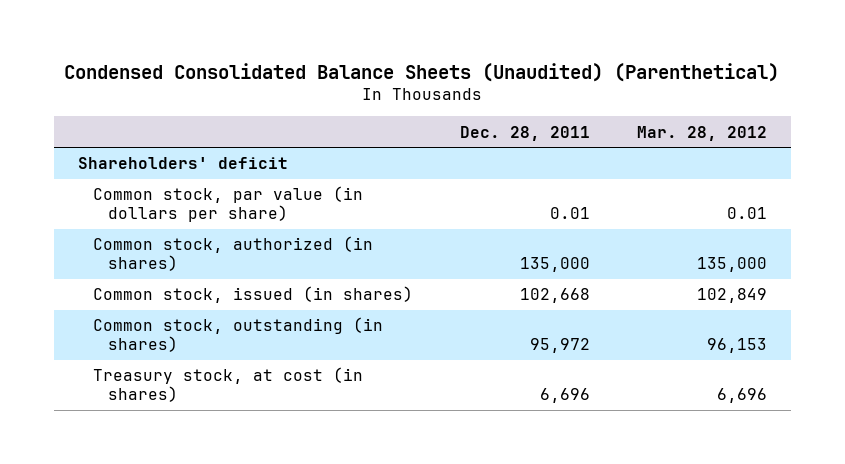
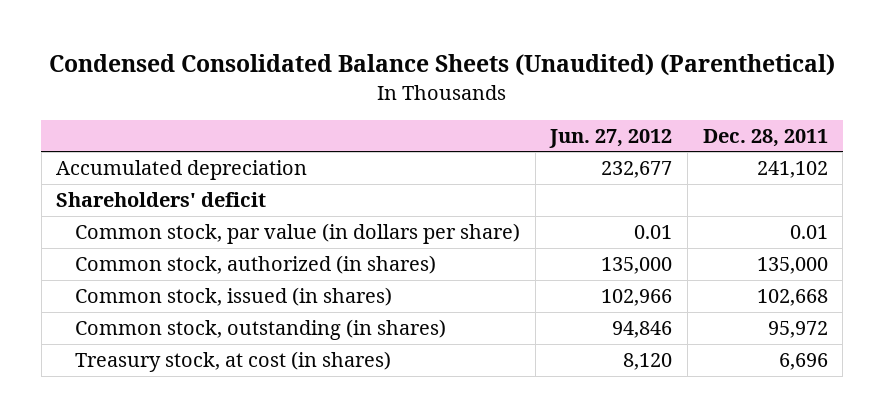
- | Dec. 28, 2011 | Mar. 28, 2012
+ | Jun. 27, 2012 | Dec. 28, 2011
+ Accumulated depreciation | 232,677 | 241,102

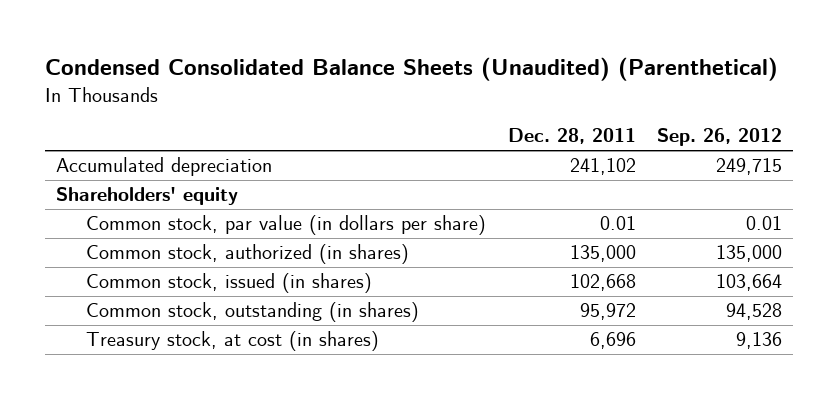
- | Jun. 27, 2012 | Dec. 28, 2011
+ | Dec. 28, 2011 | Sep. 26, 2012
- Shareholders' deficit
+ Shareholders' equity

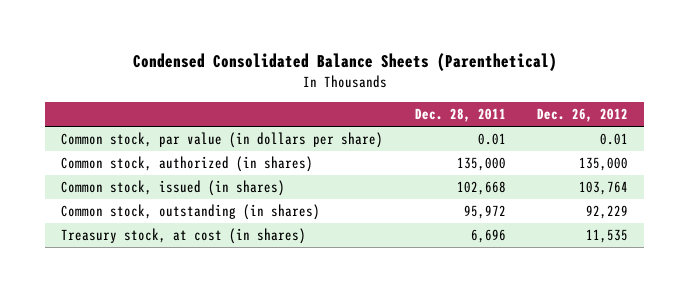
- Condensed Consolidated Balance Sheets (Unaudited) (Parenthetical)
+ Condensed Consolidated Balance Sheets (Parenthetical)
- | Dec. 28, 2011 | Sep. 26, 2012
+ | Dec. 28, 2011 | Dec. 26, 2012
- Accumulated depreciation | 241,102 | 249,715
- Shareholders' equity

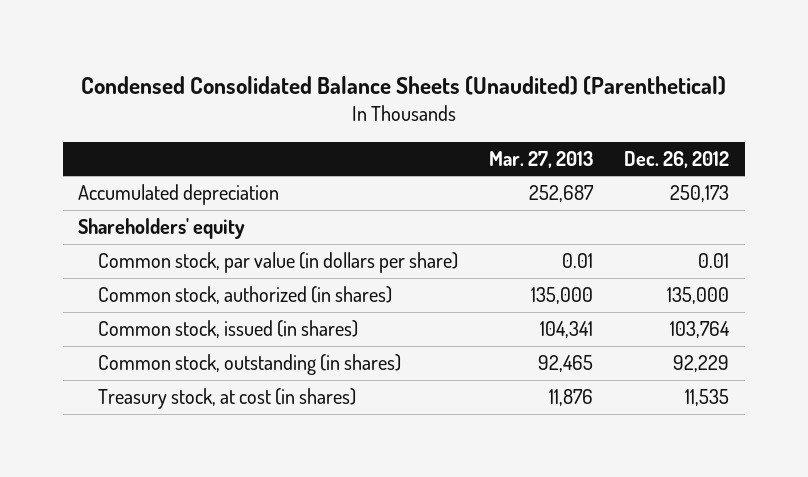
- Condensed Consolidated Balance Sheets (Parenthetical)
+ Condensed Consolidated Balance Sheets (Unaudited) (Parenthetical)
- | Dec. 28, 2011 | Dec. 26, 2012
+ | Mar. 27, 2013 | Dec. 26, 2012
+ Accumulated depreciation | 252,687 | 250,173
+ Shareholders' equity

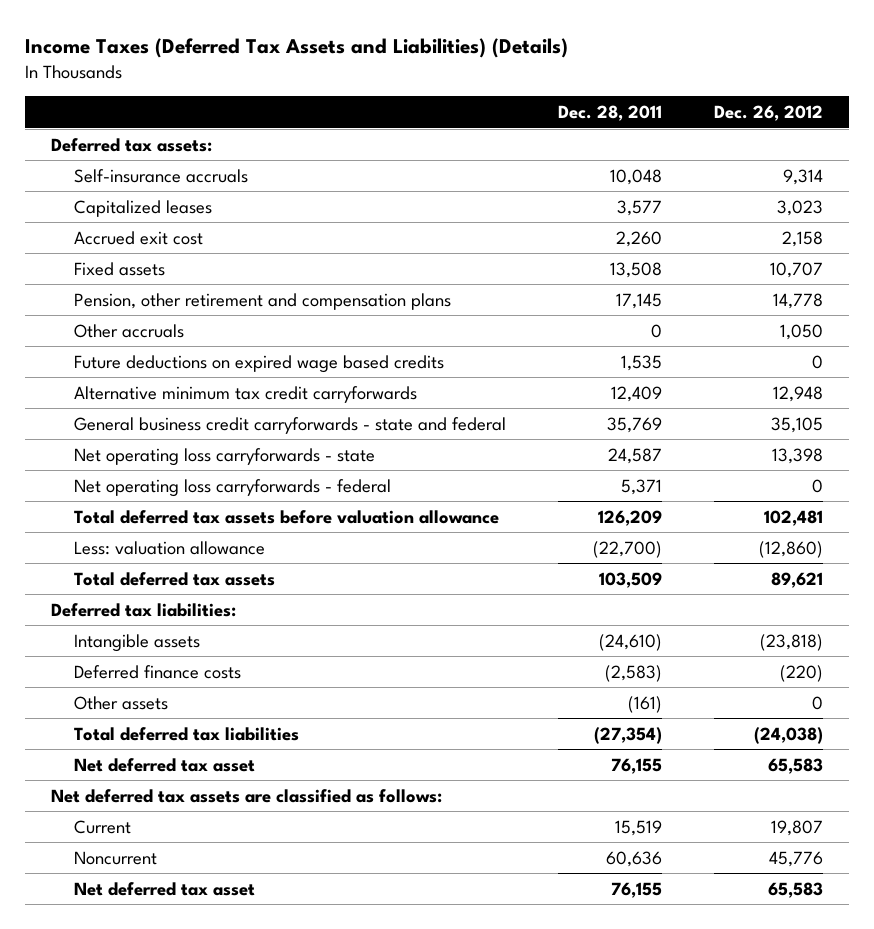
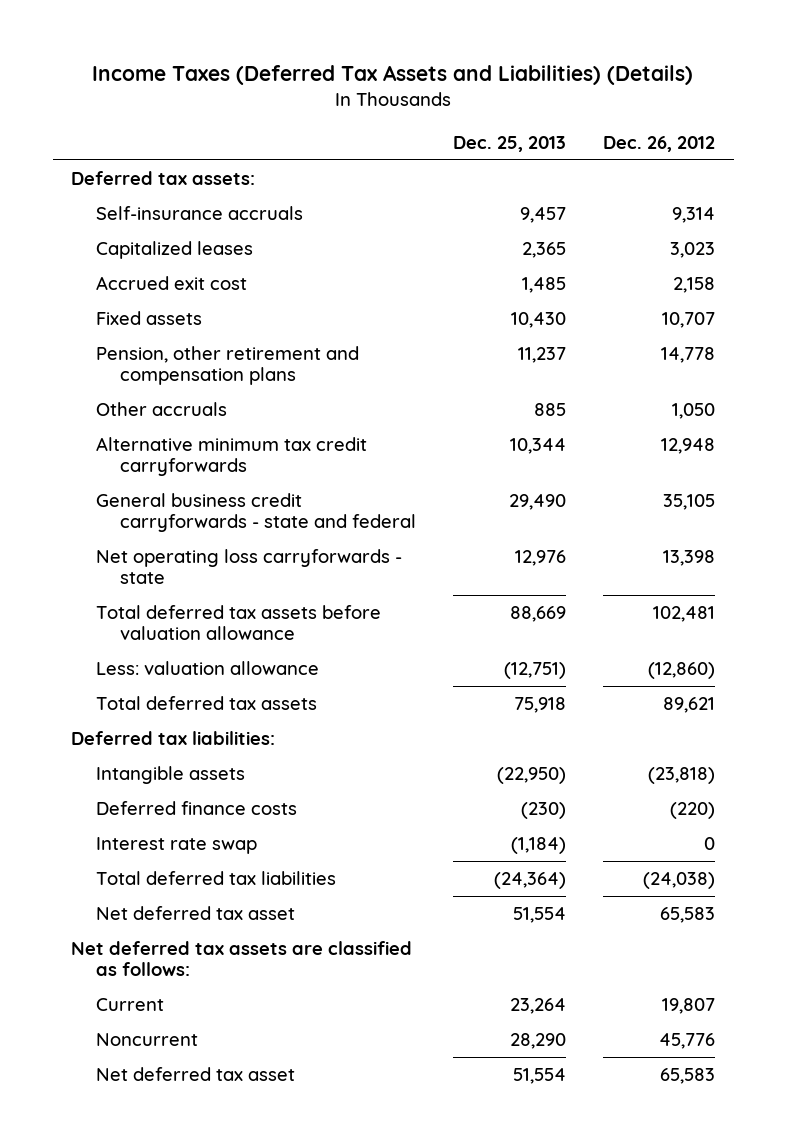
- | Dec. 28, 2011 | Dec. 26, 2012
+ | Dec. 25, 2013 | Dec. 26, 2012
- Future deductions on expired wage based credits | 1,535 | 0
- Net operating loss carryforwards - federal | 5,371 | 0
- Other assets | (161) | 0
+ Interest rate swap | (1,184) | 0

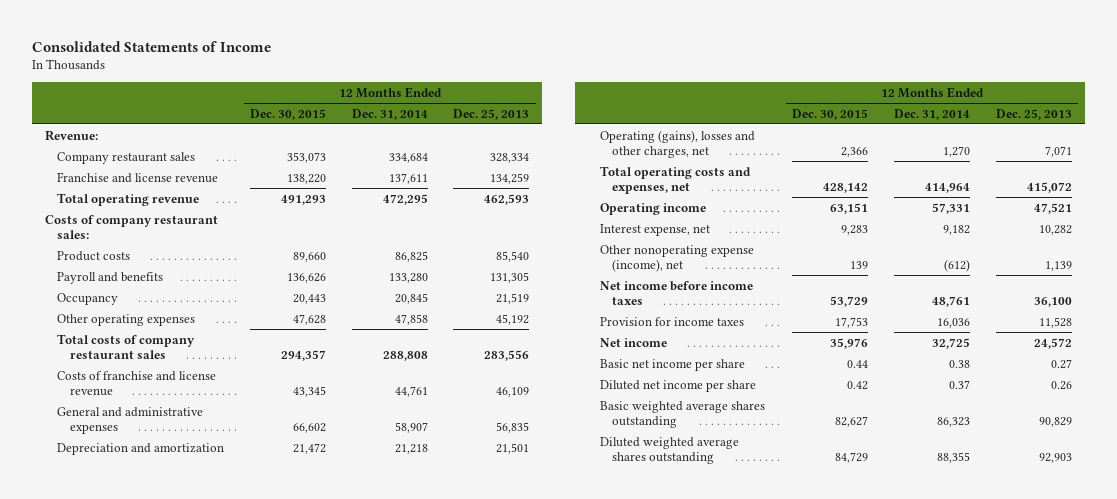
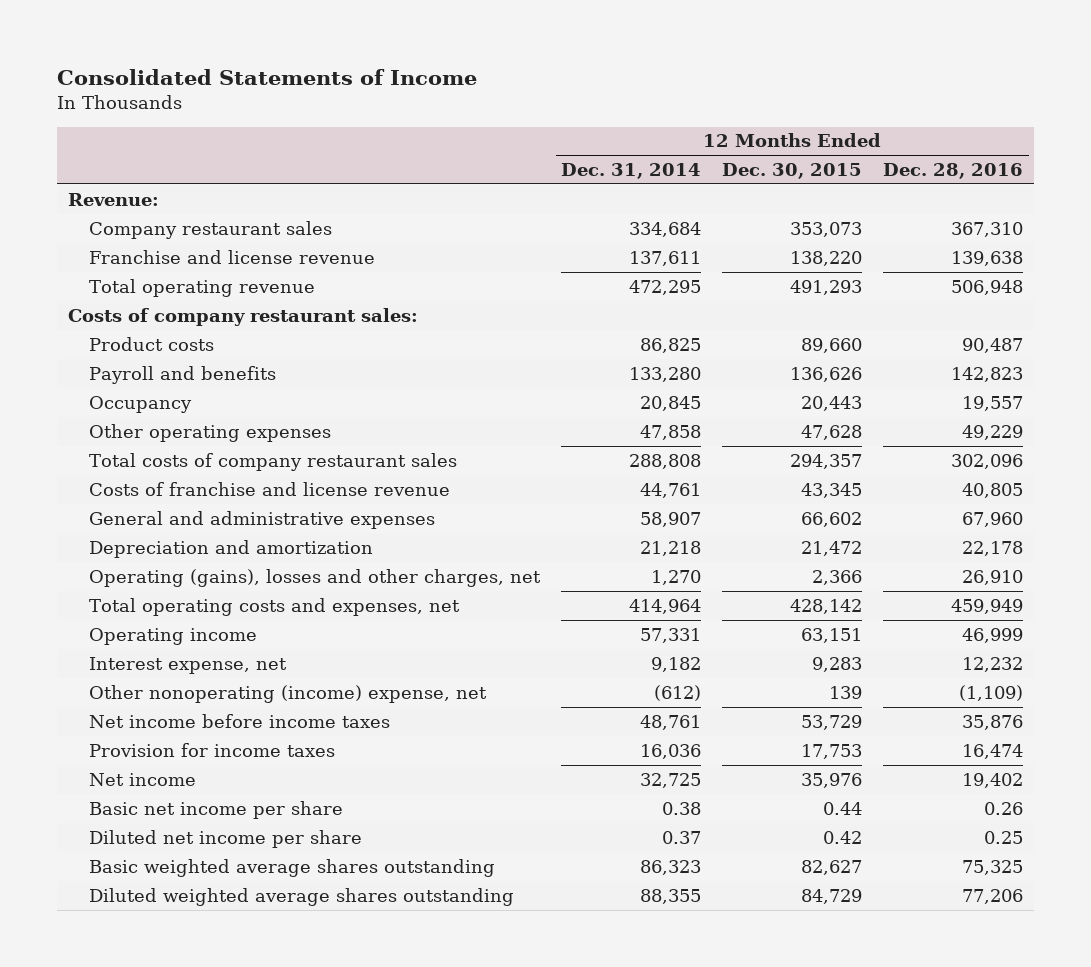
- | 12 Months Ended Dec. 30, 2015 | 12 Months Ended Dec. 31, 2014 | 12 Months Ended Dec. 25, 2013
+ | 12 Months Ended Dec. 31, 2014 | 12 Months Ended Dec. 30, 2015 | 12 Months Ended Dec. 28, 2016
- Other nonoperating expense (income), net | 139 | (612) | 1,139
+ Other nonoperating (income) expense, net | (612) | 139 | (1,109)

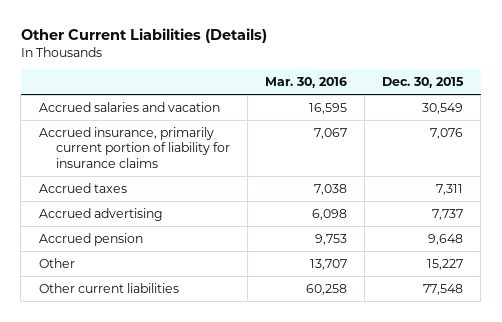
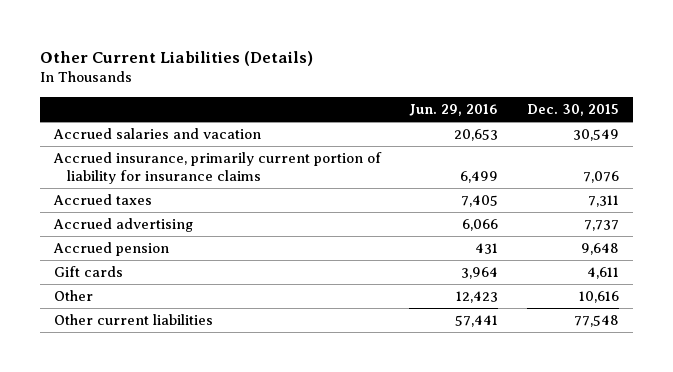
- | Mar. 30, 2016 | Dec. 30, 2015
+ | Jun. 29, 2016 | Dec. 30, 2015
- Other | 13,707 | 15,227
+ Gift cards | 3,964 | 4,611
+ Other | 12,423 | 10,616

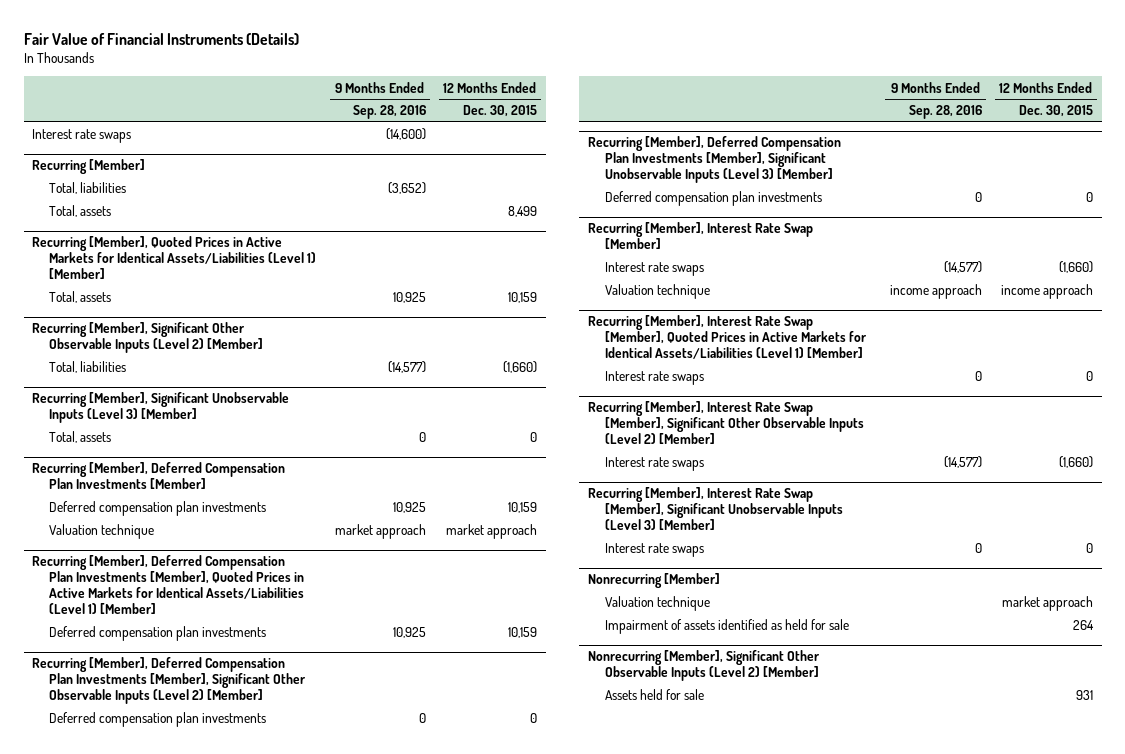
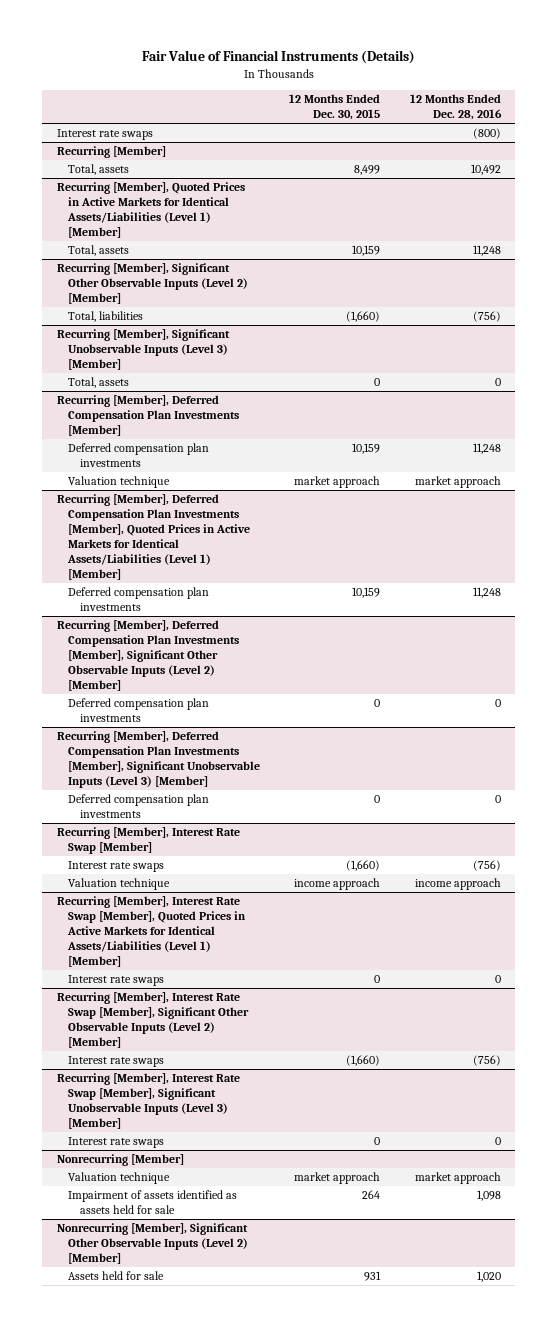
- | 9 Months Ended Sep. 28, 2016 | 12 Months Ended Dec. 30, 2015
+ | 12 Months Ended Dec. 30, 2015 | 12 Months Ended Dec. 28, 2016
@ Recurring [Member]
- Total, liabilities | (3,652) |
@ Nonrecurring [Member]
- Impairment of assets identified as held for sale | | 264
+ Impairment of assets identified as assets held for sale | 264 | 1,098

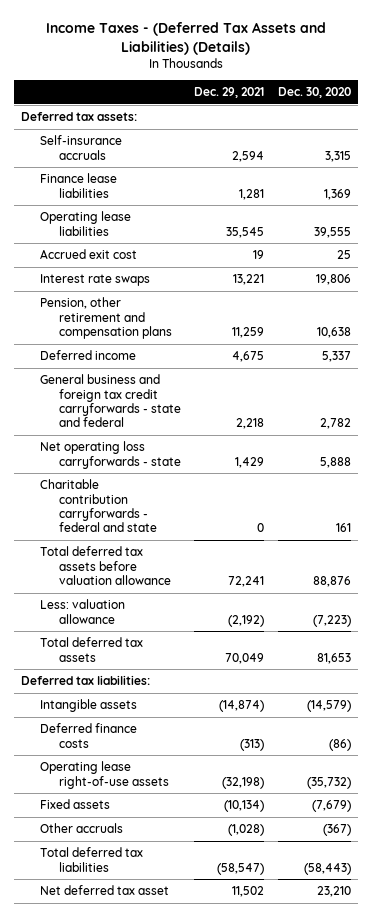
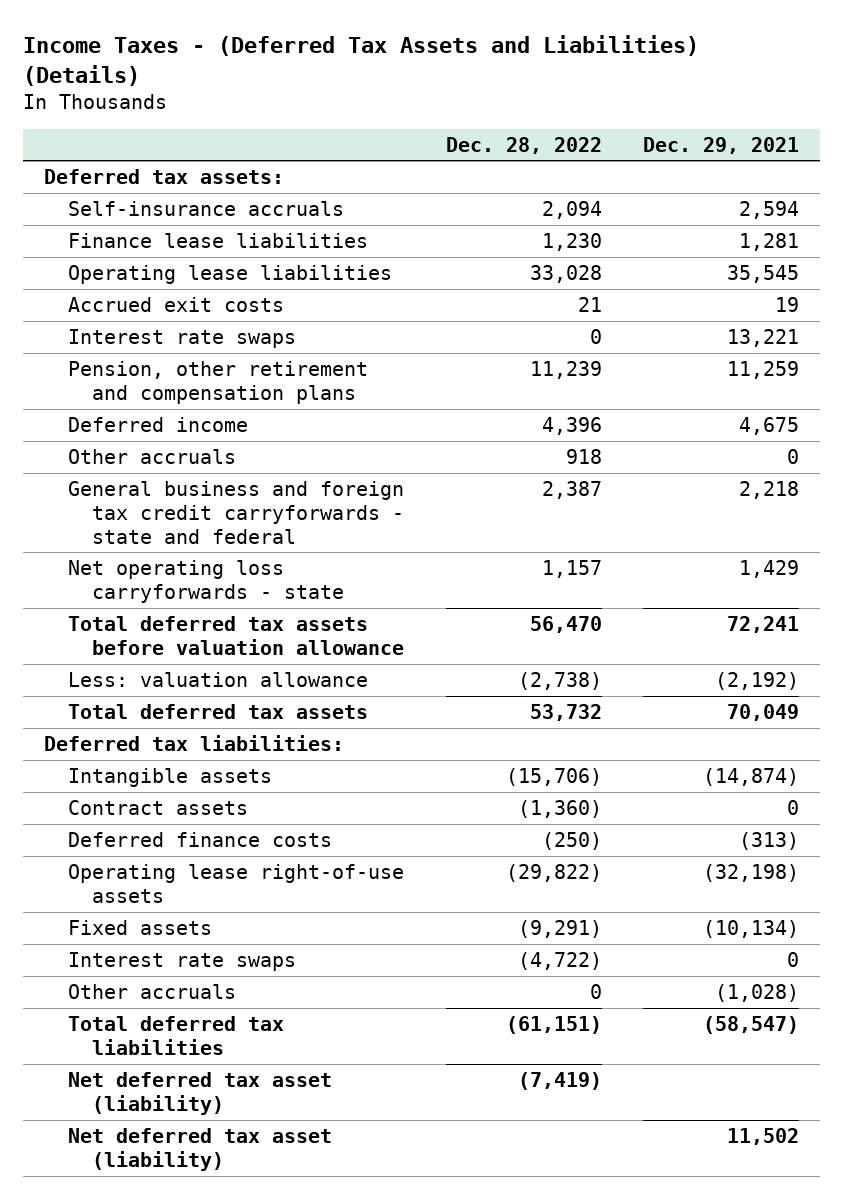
- | Dec. 29, 2021 | Dec. 30, 2020
+ | Dec. 28, 2022 | Dec. 29, 2021
- Accrued exit cost | 19 | 25
+ Accrued exit costs | 21 | 19
+ Other accruals | 918 | 0
- Charitable contribution carryforwards - federal and state | 0 | 161
+ Contract assets | (1,360) | 0
+ Interest rate swaps | (4,722) | 0
- Net deferred tax asset | 11,502 | 23,210
+ Net deferred tax asset (liability) | (7,419) |
+ Net deferred tax asset (liability) | | 11,502

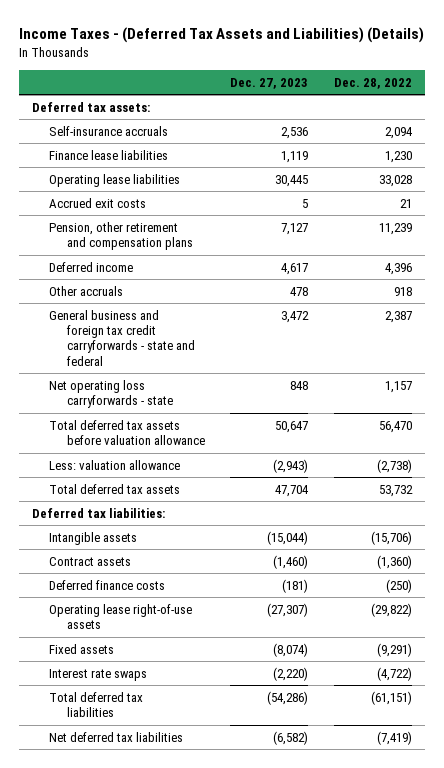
- | Dec. 28, 2022 | Dec. 29, 2021
+ | Dec. 27, 2023 | Dec. 28, 2022
- Interest rate swaps | 0 | 13,221
- Other accruals | 0 | (1,028)
- Net deferred tax asset (liability) | (7,419) |
- Net deferred tax asset (liability) | | 11,502
+ Net deferred tax liabilities | (6,582) | (7,419)

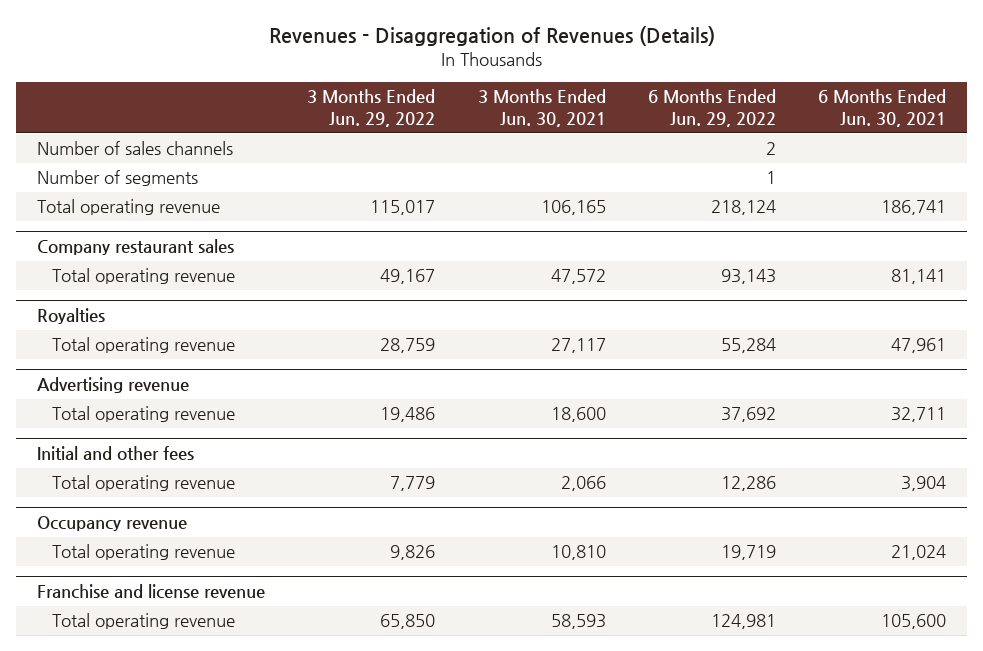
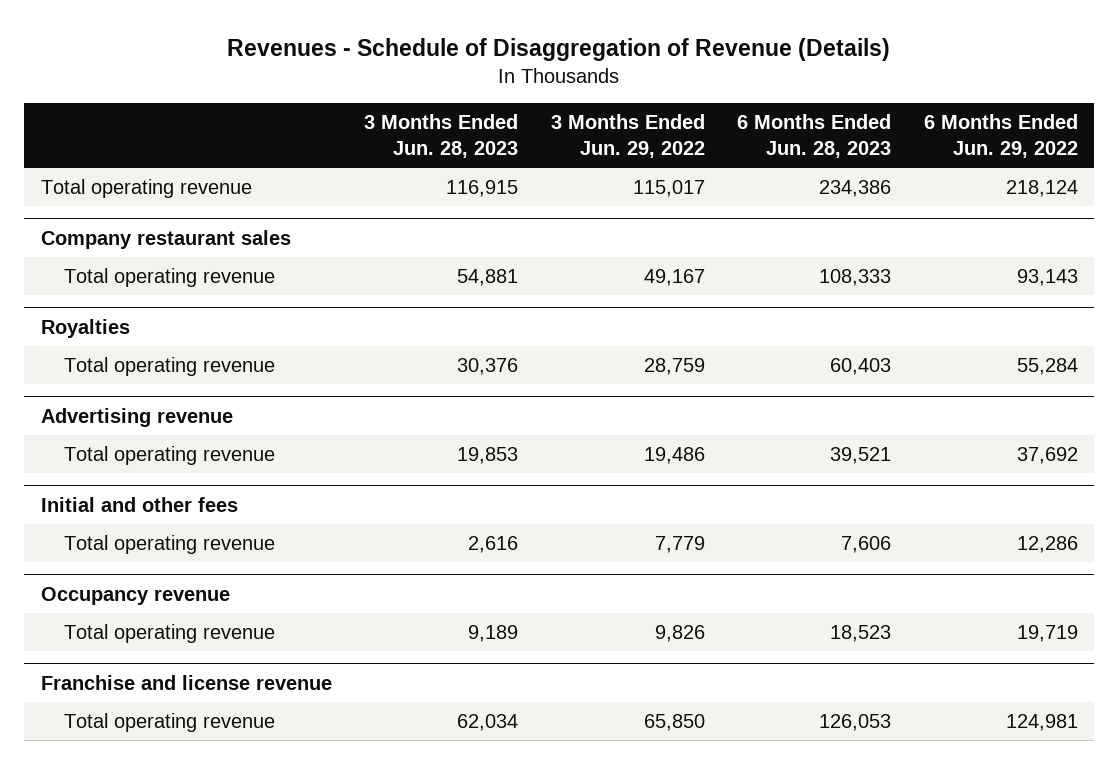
- Revenues - Disaggregation of Revenues (Details)
+ Revenues - Schedule of Disaggregation of Revenue (Details)
- | 3 Months Ended Jun. 29, 2022 | 3 Months Ended Jun. 30, 2021 | 6 Months Ended Jun. 29, 2022 | 6 Months Ended Jun. 30, 2021
+ | 3 Months Ended Jun. 28, 2023 | 3 Months Ended Jun. 29, 2022 | 6 Months Ended Jun. 28, 2023 | 6 Months Ended Jun. 29, 2022
- Number of sales channels | | | 2 |
- Number of segments | | | 1 |

